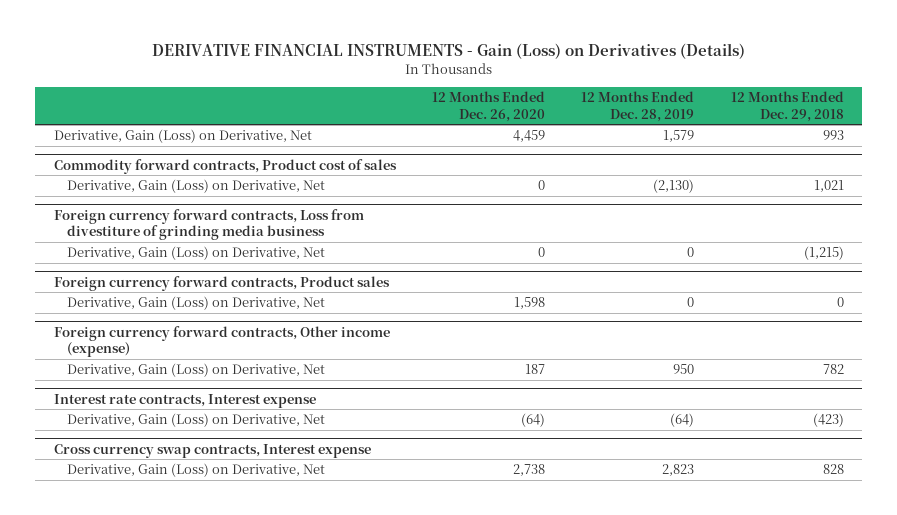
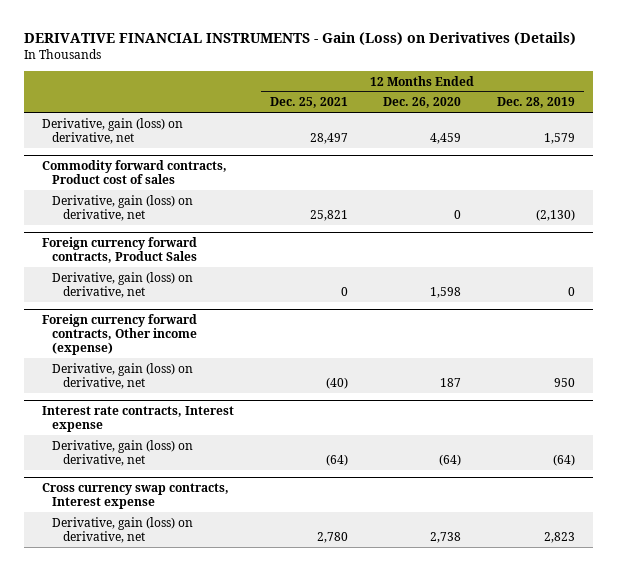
- | 12 Months Ended Dec. 26, 2020 | 12 Months Ended Dec. 28, 2019 | 12 Months Ended Dec. 29, 2018
+ | 12 Months Ended Dec. 25, 2021 | 12 Months Ended Dec. 26, 2020 | 12 Months Ended Dec. 28, 2019
- Derivative, Gain (Loss) on Derivative, Net | 4,459 | 1,579 | 993
+ Derivative, gain (loss) on derivative, net | 28,497 | 4,459 | 1,579
@ Commodity forward contracts, Product cost of sales
- Derivative, Gain (Loss) on Derivative, Net | 0 | (2,130) | 1,021
- Foreign currency forward contracts, Loss from divestiture of grinding media business
- Derivative, Gain (Loss) on Derivative, Net | 0 | 0 | (1,215)
- Foreign currency forward contracts, Product sales
- Derivative, Gain (Loss) on Derivative, Net | 1,598 | 0 | 0
@ Commodity forward contracts, Product cost of sales
+ Derivative, gain (loss) on derivative, net | 25,821 | 0 | (2,130)
+ Foreign currency forward contracts, Product Sales
+ Derivative, gain (loss) on derivative, net | 0 | 1,598 | 0
@ Foreign currency forward contracts, Other income (expense)
- Derivative, Gain (Loss) on Derivative, Net | 187 | 950 | 782
+ Derivative, gain (loss) on derivative, net | (40) | 187 | 950
@ Interest rate contracts, Interest expense
- Derivative, Gain (Loss) on Derivative, Net | (64) | (64) | (423)
+ Derivative, gain (loss) on derivative, net | (64) | (64) | (64)
@ Cross currency swap contracts, Interest expense
- Derivative, Gain (Loss) on Derivative, Net | 2,738 | 2,823 | 828
+ Derivative, gain (loss) on derivative, net | 2,780 | 2,738 | 2,823

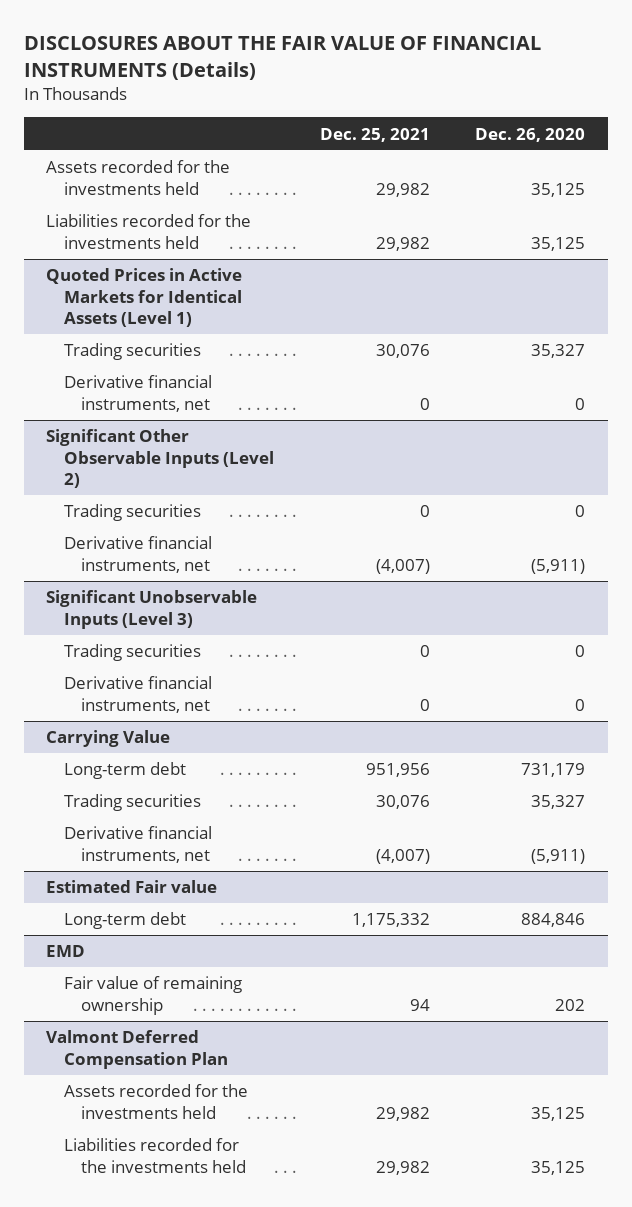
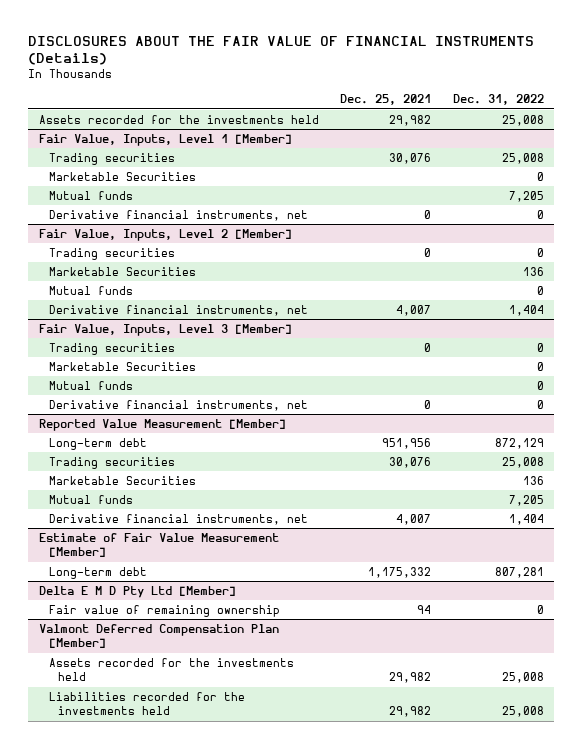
- | Dec. 25, 2021 | Dec. 26, 2020
+ | Dec. 25, 2021 | Dec. 31, 2022
- Liabilities recorded for the investments held | 29,982 | 35,125
- Quoted Prices in Active Markets for Identical Assets (Level 1)
+ Fair Value, Inputs, Level 1 [Member]
+ Marketable Securities | | 0
+ Mutual funds | | 7,205
- Significant Other Observable Inputs (Level 2)
+ Fair Value, Inputs, Level 2 [Member]
- Derivative financial instruments, net | (4,007) | (5,911)
- Significant Unobservable Inputs (Level 3)
+ Marketable Securities | | 136
+ Mutual funds | | 0
+ Derivative financial instruments, net | 4,007 | 1,404
+ Fair Value, Inputs, Level 3 [Member]
+ Marketable Securities | | 0
+ Mutual funds | | 0
- Carrying Value
+ Reported Value Measurement [Member]
- Derivative financial instruments, net | (4,007) | (5,911)
- Estimated Fair value
+ Marketable Securities | | 136
+ Mutual funds | | 7,205
+ Derivative financial instruments, net | 4,007 | 1,404
+ Estimate of Fair Value Measurement [Member]
- EMD
+ Delta E M D Pty Ltd [Member]
- Valmont Deferred Compensation Plan
+ Valmont Deferred Compensation Plan [Member]

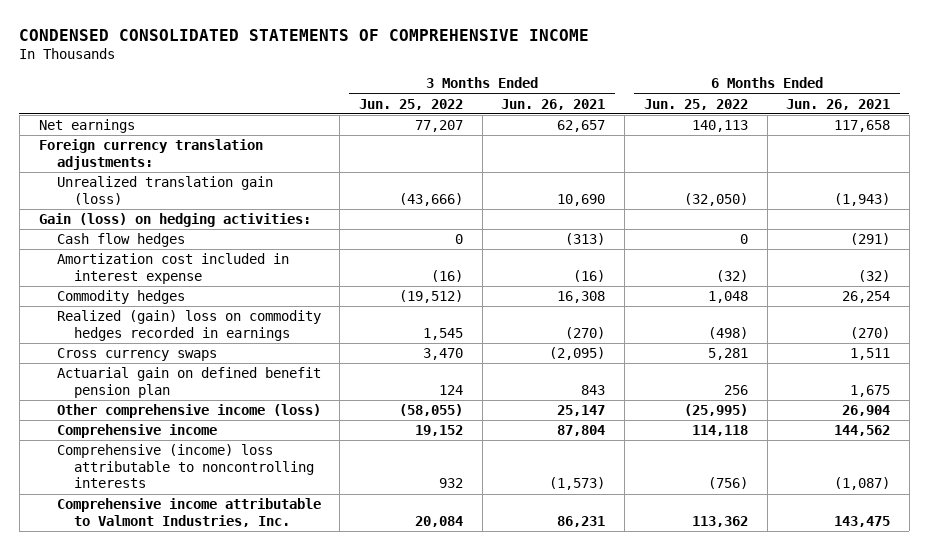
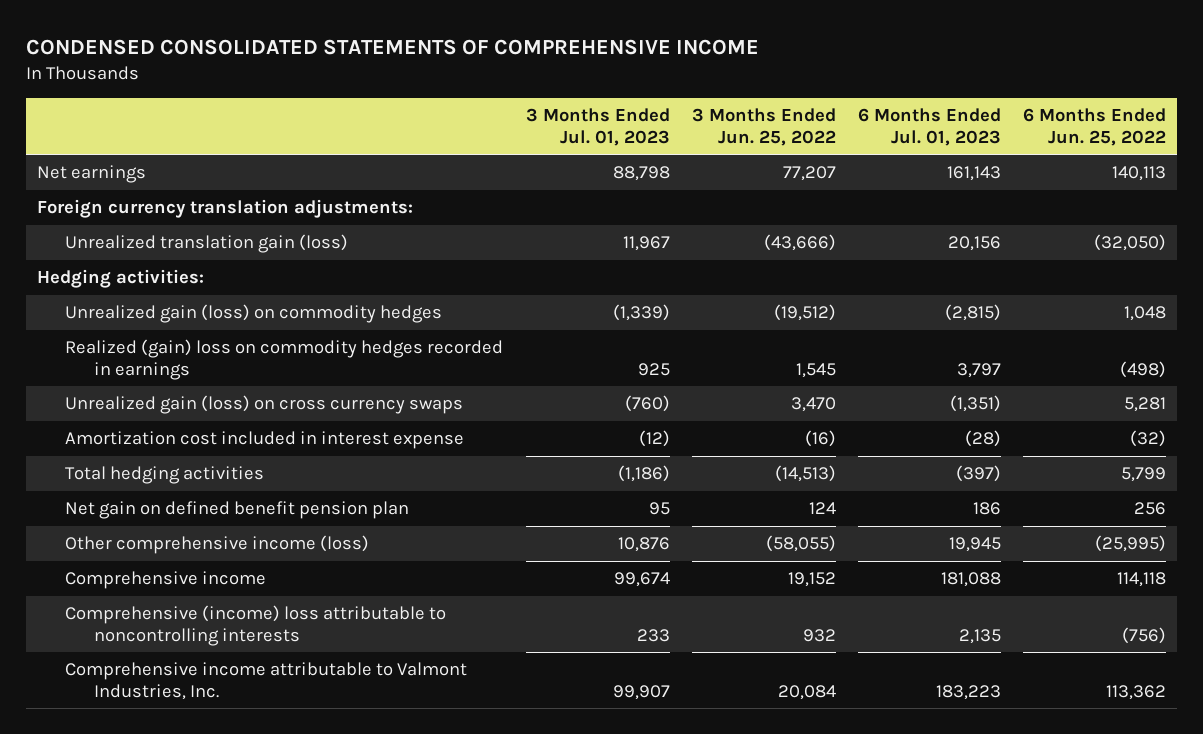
- | 3 Months Ended Jun. 25, 2022 | 3 Months Ended Jun. 26, 2021 | 6 Months Ended Jun. 25, 2022 | 6 Months Ended Jun. 26, 2021
+ | 3 Months Ended Jul. 01, 2023 | 3 Months Ended Jun. 25, 2022 | 6 Months Ended Jul. 01, 2023 | 6 Months Ended Jun. 25, 2022
- Gain (loss) on hedging activities:
- Cash flow hedges | 0 | (313) | 0 | (291)
- Commodity hedges | (19,512) | 16,308 | 1,048 | 26,254
+ Hedging activities:
+ Unrealized gain (loss) on commodity hedges | (1,339) | (19,512) | (2,815) | 1,048
- Cross currency swaps | 3,470 | (2,095) | 5,281 | 1,511
- Actuarial gain on defined benefit pension plan | 124 | 843 | 256 | 1,675
+ Unrealized gain (loss) on cross currency swaps | (760) | 3,470 | (1,351) | 5,281
moved down: Amortization cost included in interest expense | (12) | (16) | (28) | (32)
+ Total hedging activities | (1,186) | (14,513) | (397) | 5,799
+ Net gain on defined benefit pension plan | 95 | 124 | 186 | 256

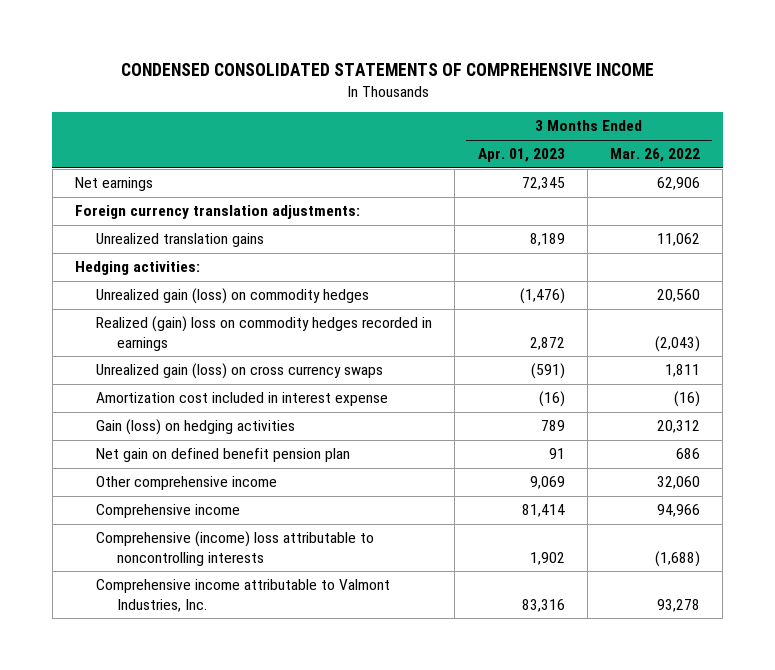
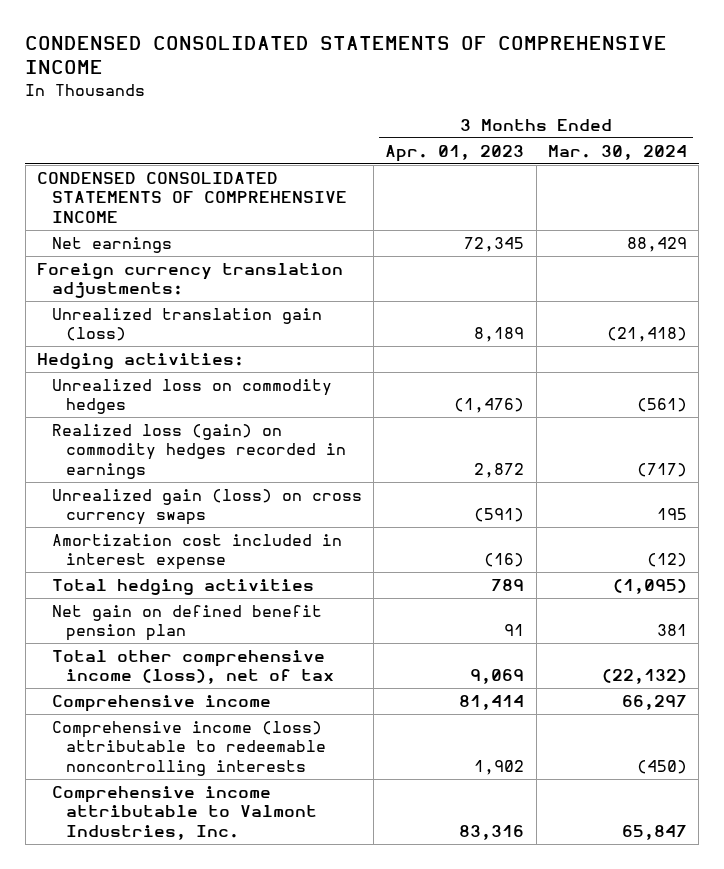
- | 3 Months Ended Apr. 01, 2023 | 3 Months Ended Mar. 26, 2022
+ | 3 Months Ended Apr. 01, 2023 | 3 Months Ended Mar. 30, 2024
+ CONDENSED CONSOLIDATED STATEMENTS OF COMPREHENSIVE INCOME
- Unrealized translation gains | 8,189 | 11,062
+ Unrealized translation gain (loss) | 8,189 | (21,418)
- Unrealized gain (loss) on commodity hedges | (1,476) | 20,560
- Realized (gain) loss on commodity hedges recorded in earnings | 2,872 | (2,043)
+ Unrealized loss on commodity hedges | (1,476) | (561)
+ Realized loss (gain) on commodity hedges recorded in earnings | 2,872 | (717)
- Gain (loss) on hedging activities | 789 | 20,312
+ Total hedging activities | 789 | (1,095)
- Other comprehensive income | 9,069 | 32,060
+ Total other comprehensive income (loss), net of tax | 9,069 | (22,132)
- Comprehensive (income) loss attributable to noncontrolling interests | 1,902 | (1,688)
+ Comprehensive income (loss) attributable to redeemable noncontrolling interests | 1,902 | (450)

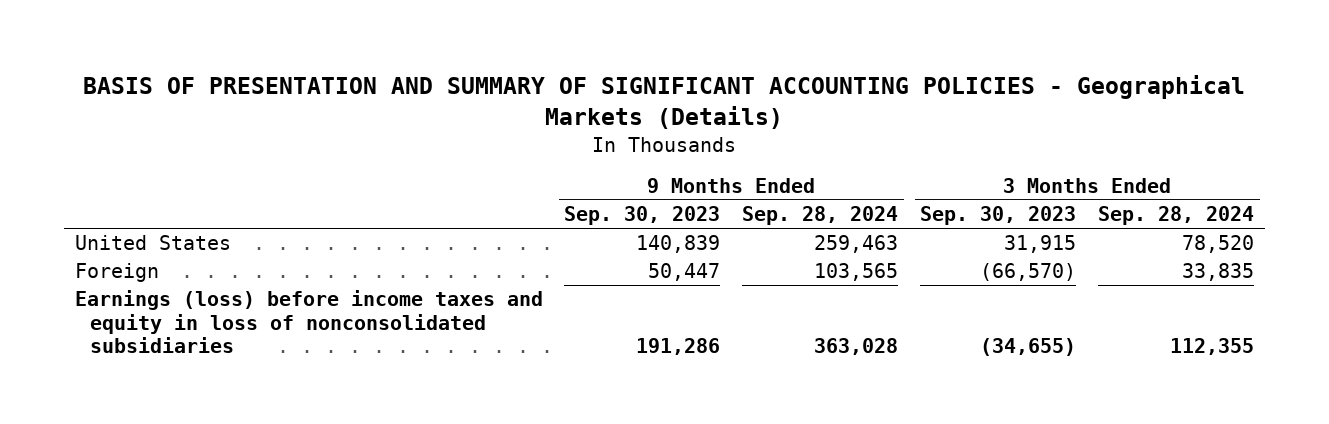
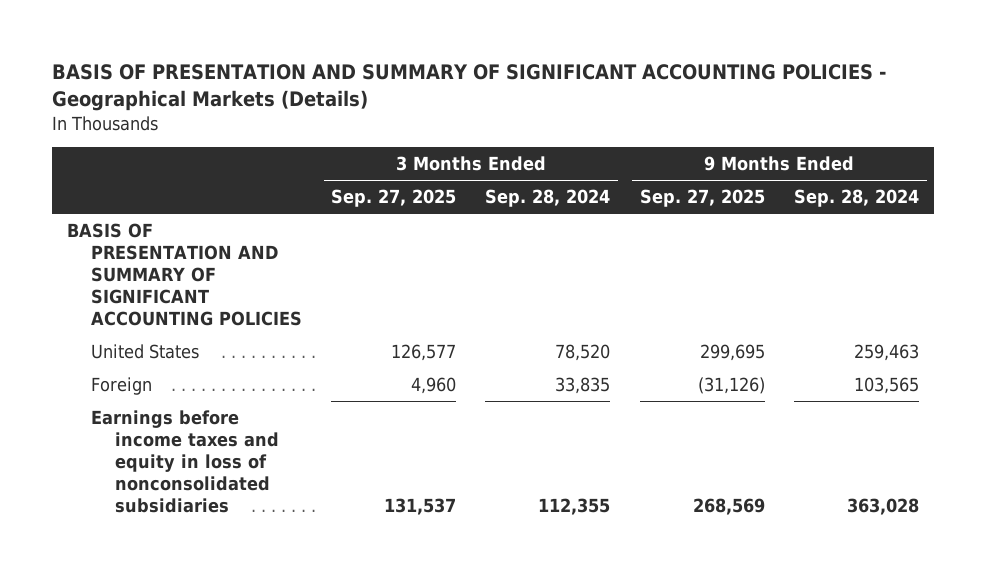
- | 9 Months Ended Sep. 30, 2023 | 9 Months Ended Sep. 28, 2024 | 3 Months Ended Sep. 30, 2023 | 3 Months Ended Sep. 28, 2024
+ | 3 Months Ended Sep. 27, 2025 | 3 Months Ended Sep. 28, 2024 | 9 Months Ended Sep. 27, 2025 | 9 Months Ended Sep. 28, 2024
+ BASIS OF PRESENTATION AND SUMMARY OF SIGNIFICANT ACCOUNTING POLICIES
- Earnings (loss) before income taxes and equity in loss of nonconsolidated subsidiaries | 191,286 | 363,028 | (34,655) | 112,355
+ Earnings before income taxes and equity in loss of nonconsolidated subsidiaries | 131,537 | 112,355 | 268,569 | 363,028

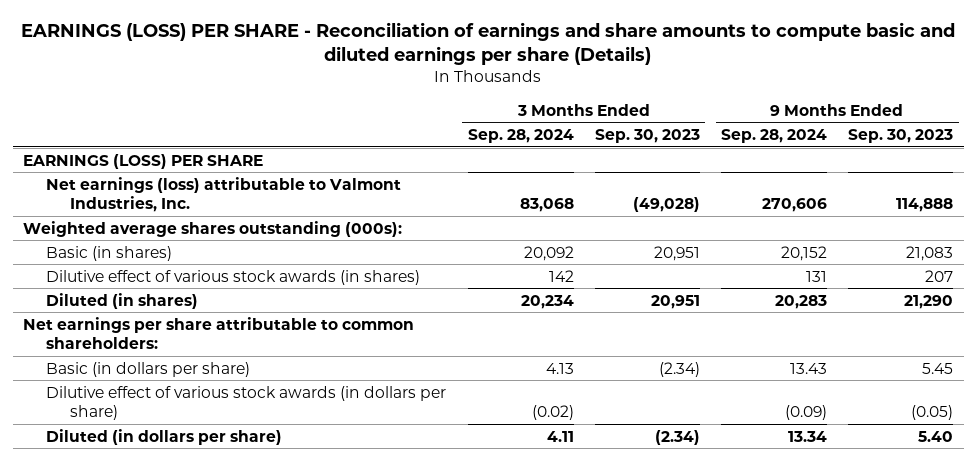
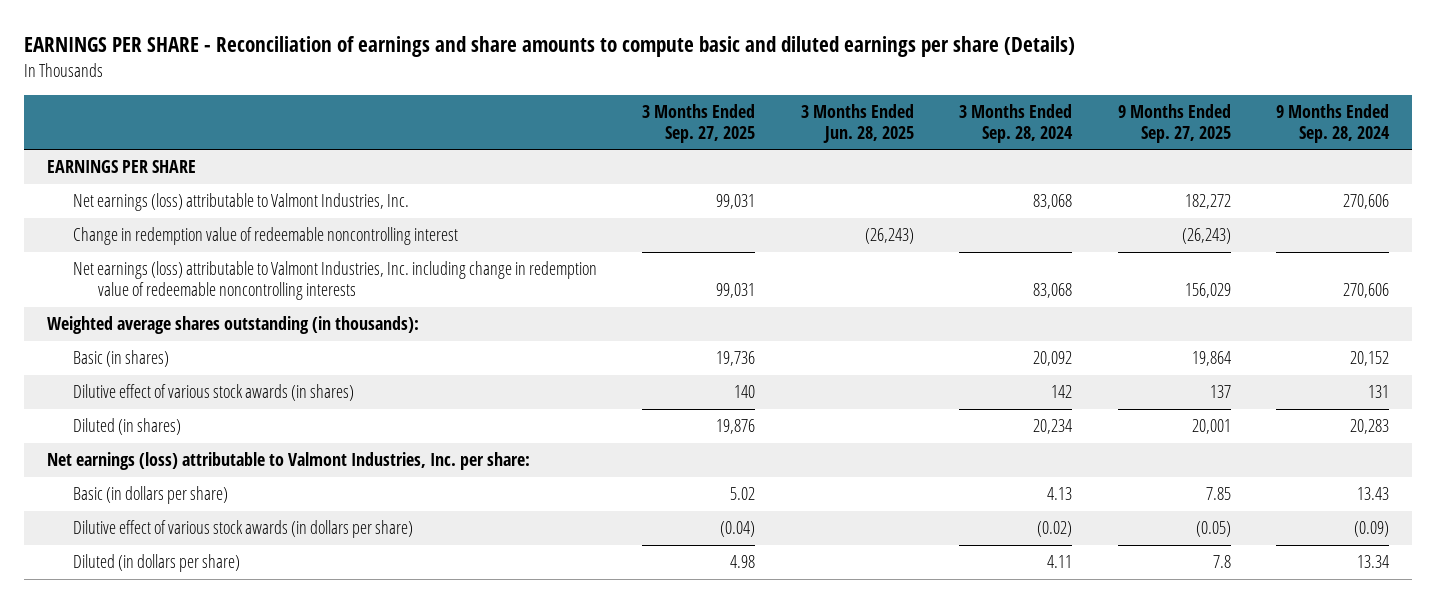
- EARNINGS (LOSS) PER SHARE - Reconciliation of earnings and share amounts to compute basic and diluted earnings per share (Details)
+ EARNINGS PER SHARE - Reconciliation of earnings and share amounts to compute basic and diluted earnings per share (Details)
- | 3 Months Ended Sep. 28, 2024 | 3 Months Ended Sep. 30, 2023 | 9 Months Ended Sep. 28, 2024 | 9 Months Ended Sep. 30, 2023
+ | 3 Months Ended Sep. 27, 2025 | 3 Months Ended Jun. 28, 2025 | 3 Months Ended Sep. 28, 2024 | 9 Months Ended Sep. 27, 2025 | 9 Months Ended Sep. 28, 2024
- EARNINGS (LOSS) PER SHARE
+ EARNINGS PER SHARE
- Weighted average shares outstanding (000s):
+ Change in redemption value of redeemable noncontrolling interest | | (26,243) | | (26,243) |
+ Net earnings (loss) attributable to Valmont Industries, Inc. including change in redemption value of redeemable noncontrolling interests | 99,031 | | 83,068 | 156,029 | 270,606
+ Weighted average shares outstanding (in thousands):
- Net earnings per share attributable to common shareholders:
+ Net earnings (loss) attributable to Valmont Industries, Inc. per share:

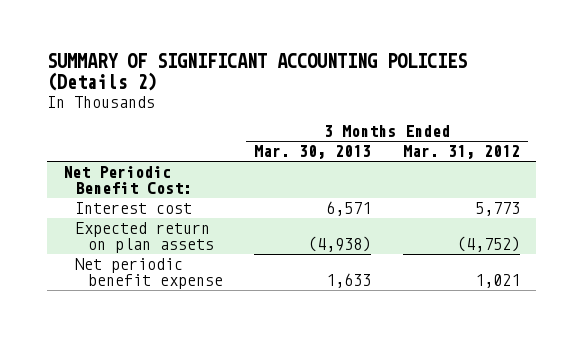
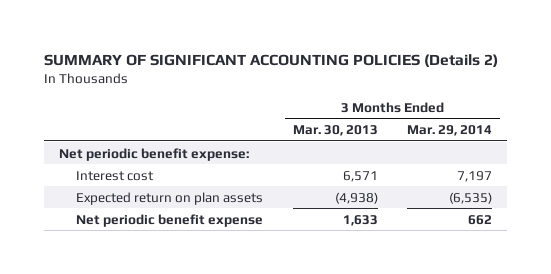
- | 3 Months Ended Mar. 30, 2013 | 3 Months Ended Mar. 31, 2012
+ | 3 Months Ended Mar. 30, 2013 | 3 Months Ended Mar. 29, 2014
- Net Periodic Benefit Cost:
+ Net periodic benefit expense:

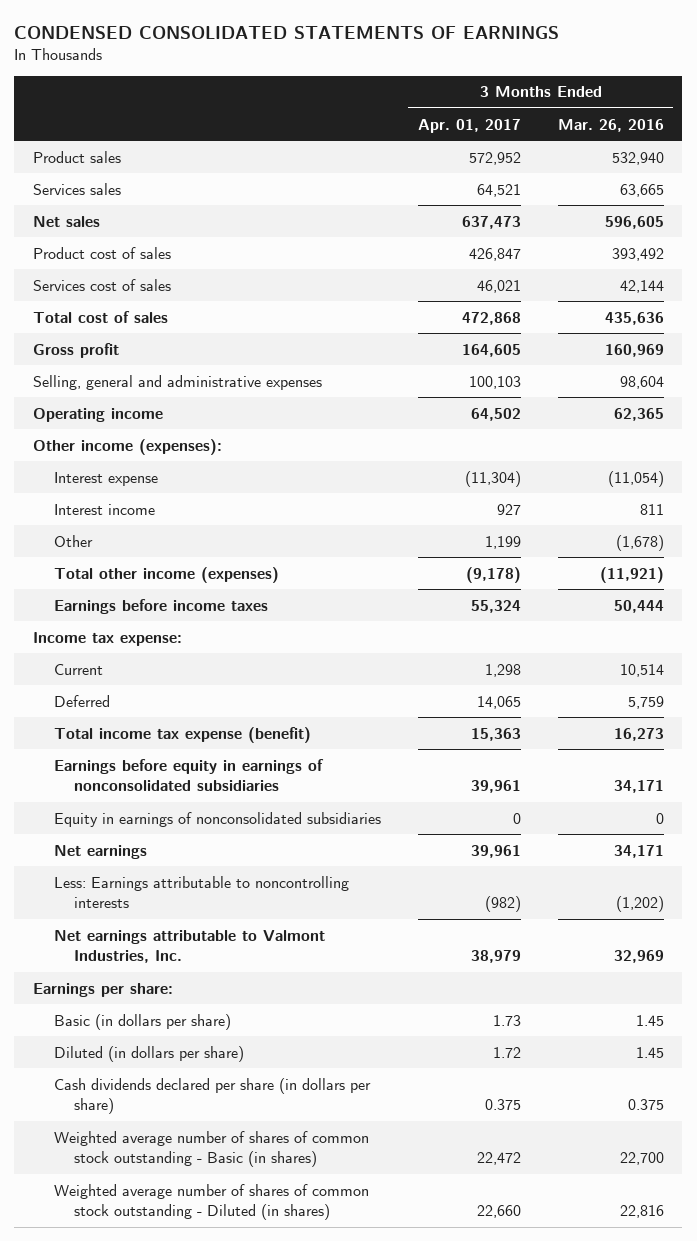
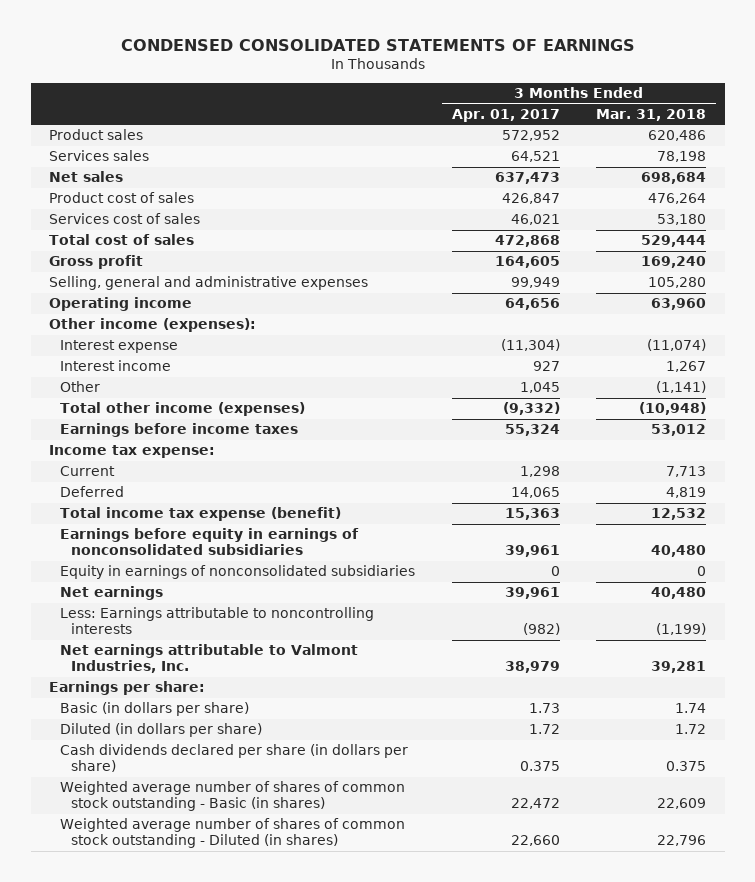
- | 3 Months Ended Apr. 01, 2017 | 3 Months Ended Mar. 26, 2016
+ | 3 Months Ended Apr. 01, 2017 | 3 Months Ended Mar. 31, 2018
- Selling, general and administrative expenses | 100,103 | 98,604
- Operating income | 64,502 | 62,365
+ Selling, general and administrative expenses | 99,949 | 105,280
+ Operating income | 64,656 | 63,960
- Other | 1,199 | (1,678)
- Total other income (expenses) | (9,178) | (11,921)
+ Other | 1,045 | (1,141)
+ Total other income (expenses) | (9,332) | (10,948)

